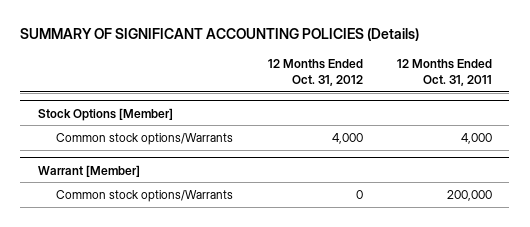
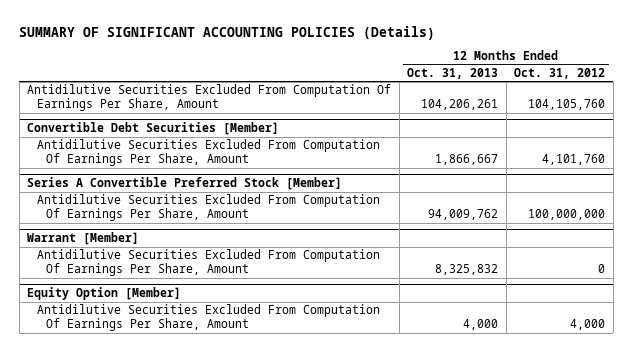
- | 12 Months Ended Oct. 31, 2012 | 12 Months Ended Oct. 31, 2011
+ | 12 Months Ended Oct. 31, 2013 | 12 Months Ended Oct. 31, 2012
- Stock Options [Member]
- Common stock options/Warrants | 4,000 | 4,000
+ Antidilutive Securities Excluded From Computation Of Earnings Per Share, Amount | 104,206,261 | 104,105,760
+ Convertible Debt Securities [Member]
+ Antidilutive Securities Excluded From Computation Of Earnings Per Share, Amount | 1,866,667 | 4,101,760
+ Series A Convertible Preferred Stock [Member]
+ Antidilutive Securities Excluded From Computation Of Earnings Per Share, Amount | 94,009,762 | 100,000,000
@ Warrant [Member]
- Common stock options/Warrants | 0 | 200,000
+ Antidilutive Securities Excluded From Computation Of Earnings Per Share, Amount | 8,325,832 | 0
+ Equity Option [Member]
+ Antidilutive Securities Excluded From Computation Of Earnings Per Share, Amount | 4,000 | 4,000

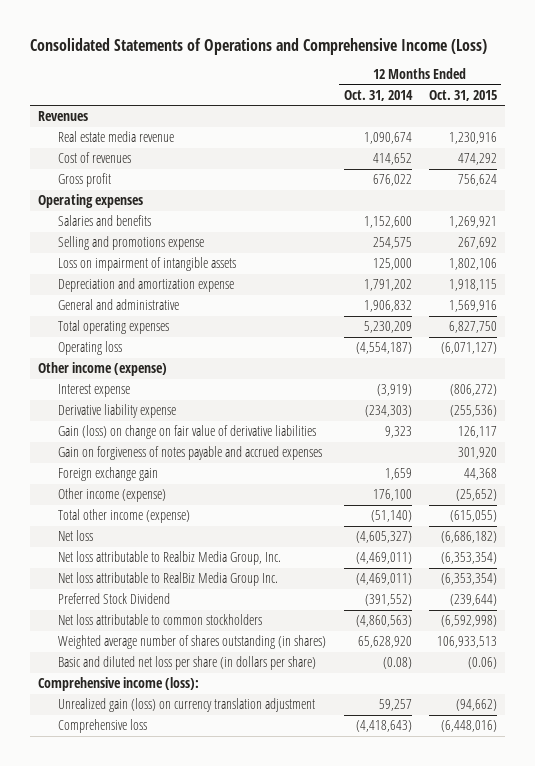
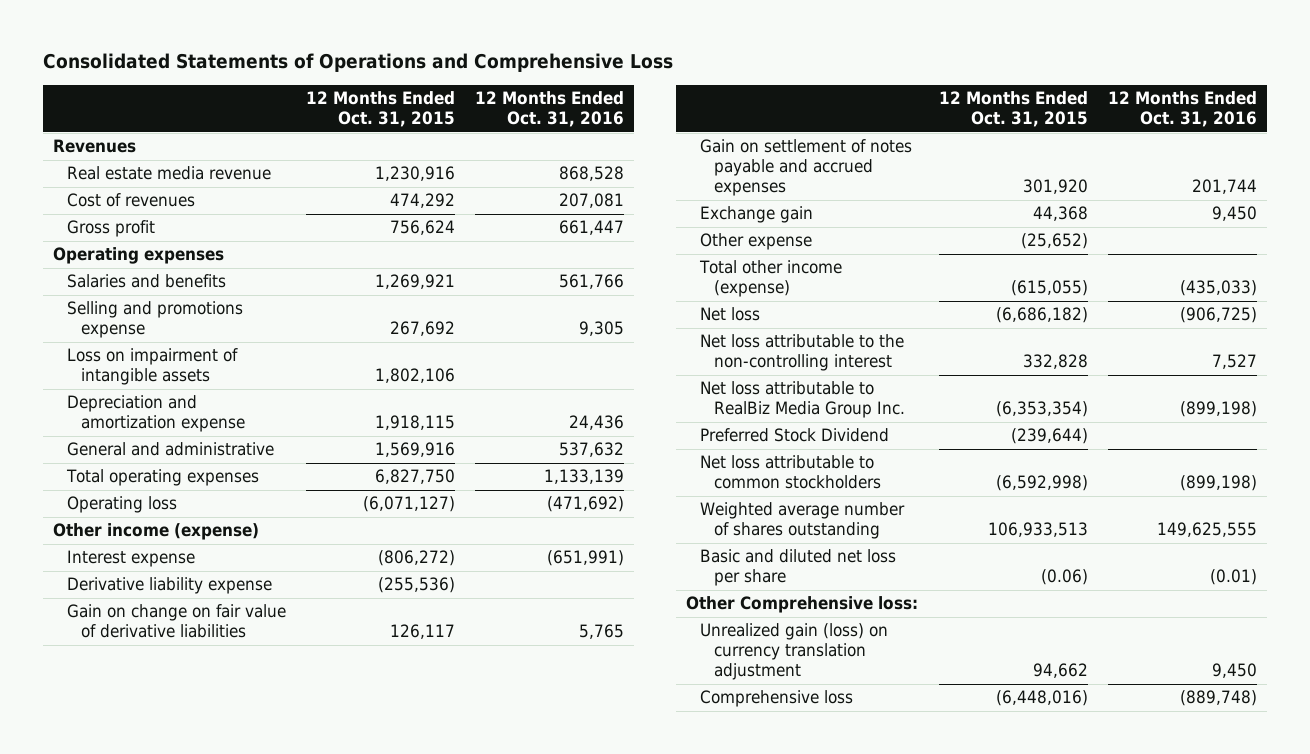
- Consolidated Statements of Operations and Comprehensive Income (Loss)
+ Consolidated Statements of Operations and Comprehensive Loss
- | 12 Months Ended Oct. 31, 2014 | 12 Months Ended Oct. 31, 2015
+ | 12 Months Ended Oct. 31, 2015 | 12 Months Ended Oct. 31, 2016
- Gain (loss) on change on fair value of derivative liabilities | 9,323 | 126,117
- Gain on forgiveness of notes payable and accrued expenses | | 301,920
- Foreign exchange gain | 1,659 | 44,368
- Other income (expense) | 176,100 | (25,652)
+ Gain on change on fair value of derivative liabilities | 126,117 | 5,765
+ Gain on settlement of notes payable and accrued expenses | 301,920 | 201,744
+ Exchange gain | 44,368 | 9,450
+ Other expense | (25,652) |
- Net loss attributable to Realbiz Media Group, Inc. | (4,469,011) | (6,353,354)
+ Net loss attributable to the non-controlling interest | 332,828 | 7,527
- Weighted average number of shares outstanding (in shares) | 65,628,920 | 106,933,513
- Basic and diluted net loss per share (in dollars per share) | (0.08) | (0.06)
- Comprehensive income (loss):
- Unrealized gain (loss) on currency translation adjustment | 59,257 | (94,662)
+ Weighted average number of shares outstanding | 106,933,513 | 149,625,555
+ Basic and diluted net loss per share | (0.06) | (0.01)
+ Other Comprehensive loss:
+ Unrealized gain (loss) on currency translation adjustment | 94,662 | 9,450

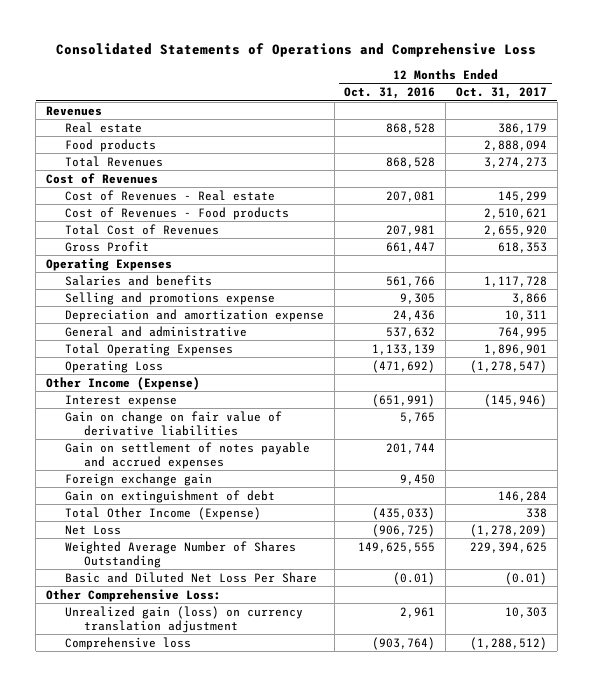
- | 12 Months Ended Oct. 31, 2015 | 12 Months Ended Oct. 31, 2016
+ | 12 Months Ended Oct. 31, 2016 | 12 Months Ended Oct. 31, 2017
- Real estate media revenue | 1,230,916 | 868,528
- Cost of revenues | 474,292 | 207,081
- Gross profit | 756,624 | 661,447
- Operating expenses
+ Real estate | 868,528 | 386,179
+ Food products | | 2,888,094
+ Total Revenues | 868,528 | 3,274,273
+ Cost of Revenues
+ Cost of Revenues - Real estate | 207,081 | 145,299
+ Cost of Revenues - Food products | | 2,510,621
+ Total Cost of Revenues | 207,981 | 2,655,920
+ Gross Profit | 661,447 | 618,353
+ Operating Expenses
- Loss on impairment of intangible assets | 1,802,106 |
- Total operating expenses | 6,827,750 | 1,133,139
- Operating loss | (6,071,127) | (471,692)
- Other income (expense)
+ Total Operating Expenses | 1,133,139 | 1,896,901
+ Operating Loss | (471,692) | (1,278,547)
+ Other Income (Expense)
- Derivative liability expense | (255,536) |
- Exchange gain | 44,368 | 9,450
- Other expense | (25,652) |
- Total other income (expense) | (615,055) | (435,033)
- Net loss | (6,686,182) | (906,725)
- Net loss attributable to the non-controlling interest | 332,828 | 7,527
- Net loss attributable to RealBiz Media Group Inc. | (6,353,354) | (899,198)
- Preferred Stock Dividend | (239,644) |
- Net loss attributable to common stockholders | (6,592,998) | (899,198)
- Weighted average number of shares outstanding | 106,933,513 | 149,625,555
- Basic and diluted net loss per share | (0.06) | (0.01)
- Other Comprehensive loss:
- Unrealized gain (loss) on currency translation adjustment | 94,662 | 9,450
- Comprehensive loss | (6,448,016) | (889,748)
+ Foreign exchange gain | 9,450 |
+ Gain on extinguishment of debt | | 146,284
+ Total Other Income (Expense) | (435,033) | 338
+ Net Loss | (906,725) | (1,278,209)
+ Weighted Average Number of Shares Outstanding | 149,625,555 | 229,394,625
+ Basic and Diluted Net Loss Per Share | (0.01) | (0.01)
+ Other Comprehensive Loss:
+ Unrealized gain (loss) on currency translation adjustment | 2,961 | 10,303
+ Comprehensive loss | (903,764) | (1,288,512)

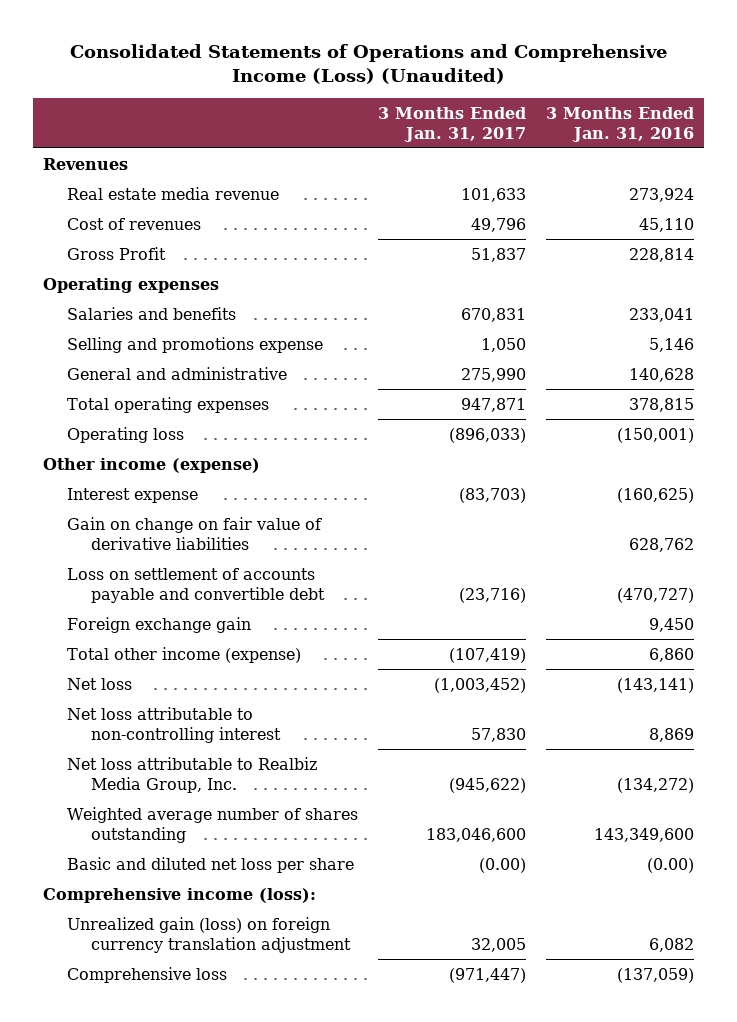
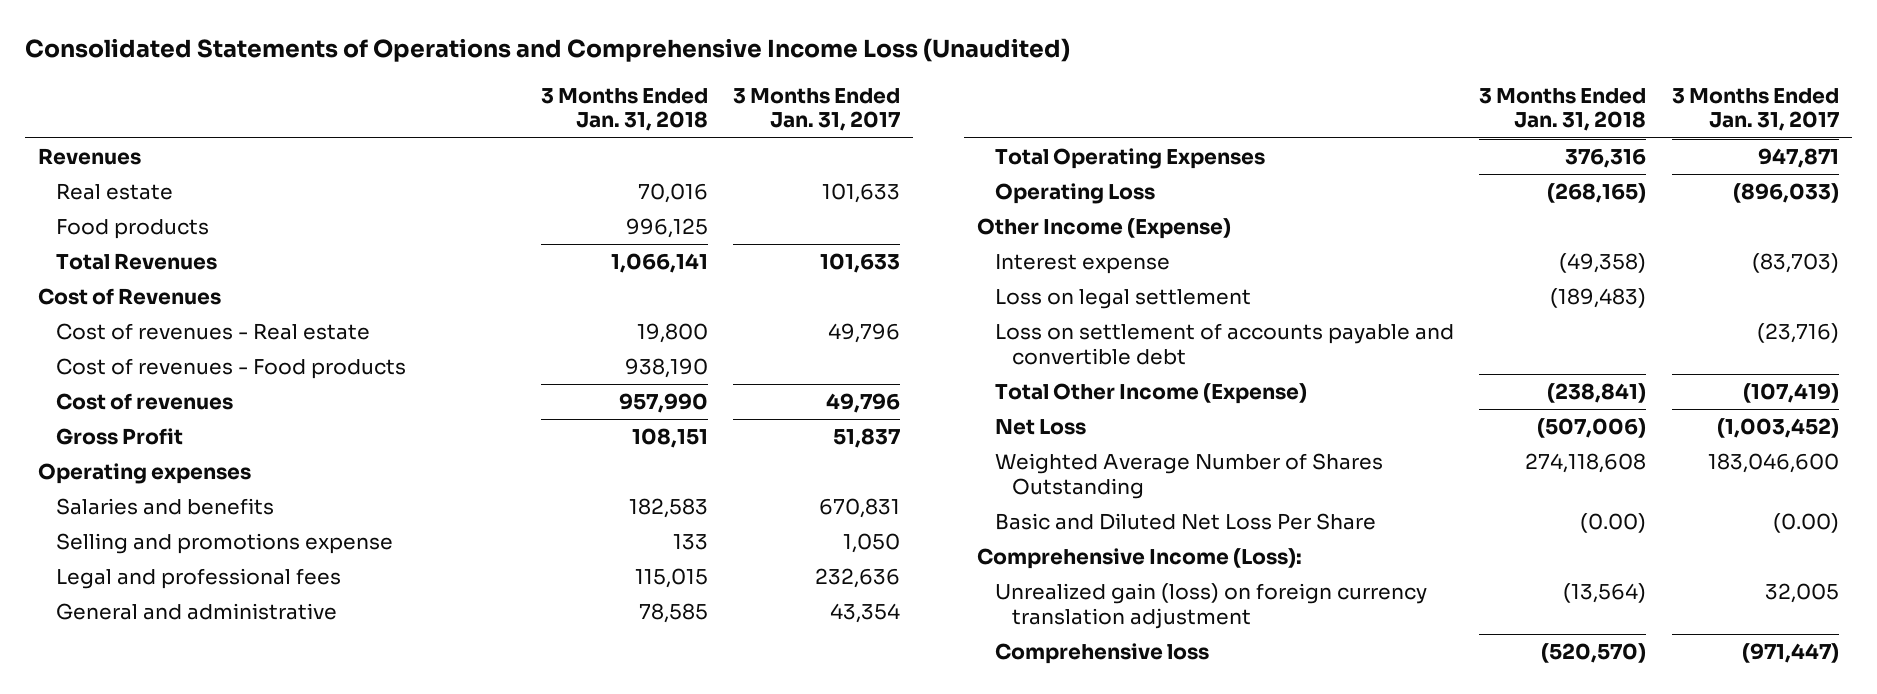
- Consolidated Statements of Operations and Comprehensive Income (Loss) (Unaudited)
+ Consolidated Statements of Operations and Comprehensive Income Loss (Unaudited)
- | 3 Months Ended Jan. 31, 2017 | 3 Months Ended Jan. 31, 2016
+ | 3 Months Ended Jan. 31, 2018 | 3 Months Ended Jan. 31, 2017
- Real estate media revenue | 101,633 | 273,924
+ Real estate | 70,016 | 101,633
+ Food products | 996,125 |
+ Total Revenues | 1,066,141 | 101,633
+ Cost of Revenues
+ Cost of revenues - Real estate | 19,800 | 49,796
+ Cost of revenues - Food products | 938,190 |
- General and administrative | 275,990 | 140,628
- Total operating expenses | 947,871 | 378,815
- Operating loss | (896,033) | (150,001)
- Other income (expense)
+ Legal and professional fees | 115,015 | 232,636
+ General and administrative | 78,585 | 43,354
+ Total Operating Expenses | 376,316 | 947,871
+ Operating Loss | (268,165) | (896,033)
+ Other Income (Expense)
- Gain on change on fair value of derivative liabilities | | 628,762
+ Loss on legal settlement | (189,483) |
- Foreign exchange gain | | 9,450
- Total other income (expense) | (107,419) | 6,860
- Net loss | (1,003,452) | (143,141)
- Net loss attributable to non-controlling interest | 57,830 | 8,869
- Net loss attributable to Realbiz Media Group, Inc. | (945,622) | (134,272)
- Weighted average number of shares outstanding | 183,046,600 | 143,349,600
- Basic and diluted net loss per share | (0.00) | (0.00)
- Comprehensive income (loss):
+ Total Other Income (Expense) | (238,841) | (107,419)
+ Net Loss | (507,006) | (1,003,452)
+ Weighted Average Number of Shares Outstanding | 274,118,608 | 183,046,600
+ Basic and Diluted Net Loss Per Share | (0.00) | (0.00)
+ Comprehensive Income (Loss):

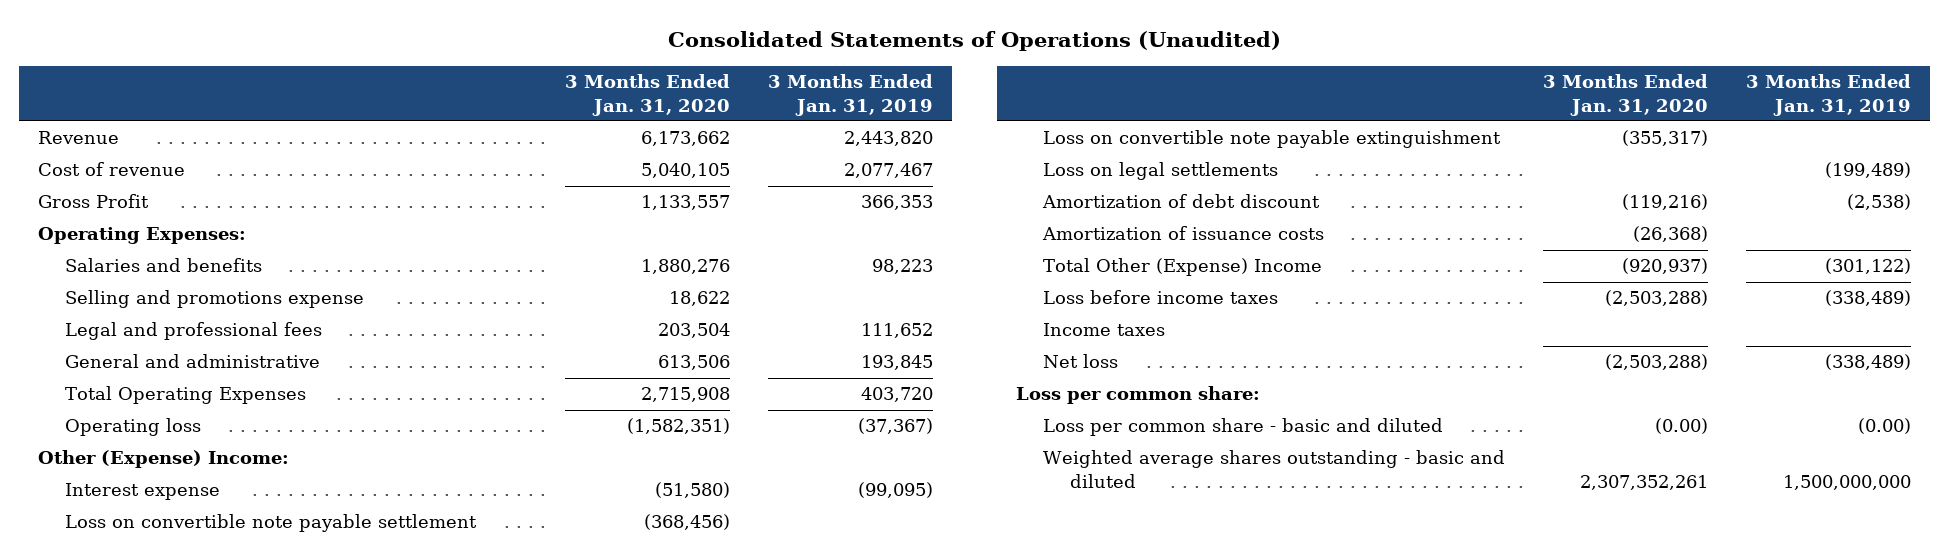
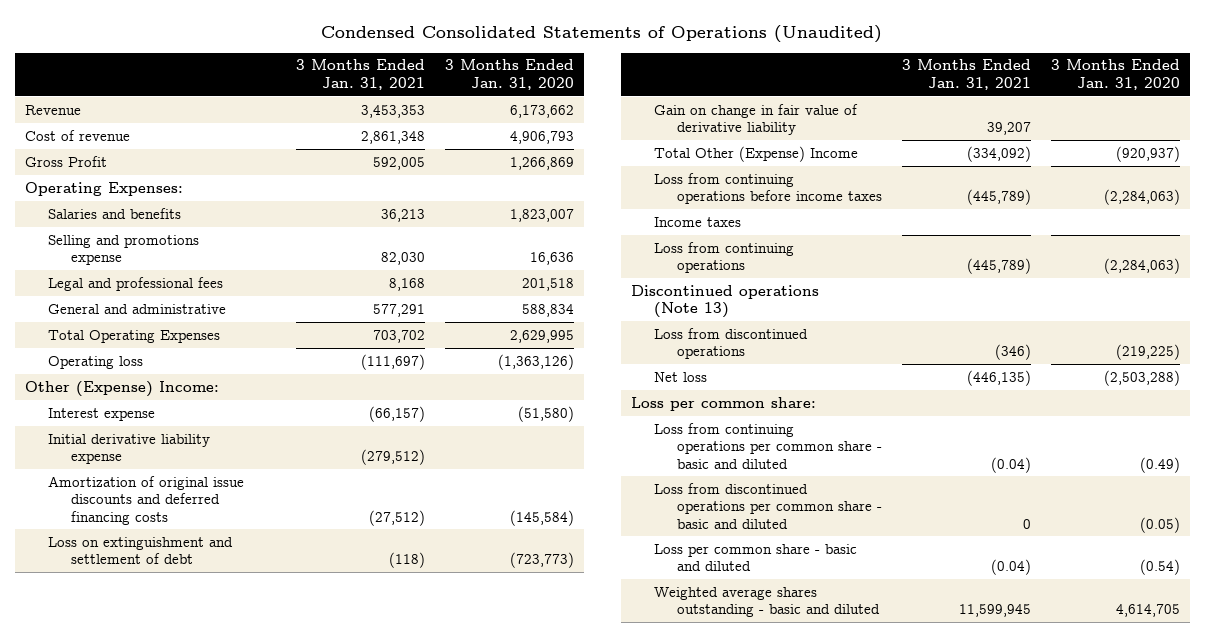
- Consolidated Statements of Operations (Unaudited)
+ Condensed Consolidated Statements of Operations (Unaudited)
- | 3 Months Ended Jan. 31, 2020 | 3 Months Ended Jan. 31, 2019
+ | 3 Months Ended Jan. 31, 2021 | 3 Months Ended Jan. 31, 2020
- Cost of revenue | 5,040,105 | 2,077,467
- Gross Profit | 1,133,557 | 366,353
+ Cost of revenue | 2,861,348 | 4,906,793
+ Gross Profit | 592,005 | 1,266,869
- Salaries and benefits | 1,880,276 | 98,223
- Selling and promotions expense | 18,622 |
- Legal and professional fees | 203,504 | 111,652
- General and administrative | 613,506 | 193,845
- Total Operating Expenses | 2,715,908 | 403,720
- Operating loss | (1,582,351) | (37,367)
+ Salaries and benefits | 36,213 | 1,823,007
+ Selling and promotions expense | 82,030 | 16,636
+ Legal and professional fees | 8,168 | 201,518
+ General and administrative | 577,291 | 588,834
+ Total Operating Expenses | 703,702 | 2,629,995
+ Operating loss | (111,697) | (1,363,126)
- Loss on convertible note payable settlement | (368,456) |
- Loss on convertible note payable extinguishment | (355,317) |
- Loss on legal settlements | | (199,489)
- Amortization of debt discount | (119,216) | (2,538)
- Amortization of issuance costs | (26,368) |
+ Initial derivative liability expense | (279,512) |
+ Amortization of original issue discounts and deferred financing costs | (27,512) | (145,584)
+ Loss on extinguishment and settlement of debt | (118) | (723,773)
+ Gain on change in fair value of derivative liability | 39,207 |
- Loss before income taxes | (2,503,288) | (338,489)
+ Loss from continuing operations before income taxes | (445,789) | (2,284,063)
+ Loss from continuing operations | (445,789) | (2,284,063)
+ Discontinued operations (Note 13)
+ Loss from discontinued operations | (346) | (219,225)
- Loss per common share - basic and diluted | (0.00) | (0.00)
- Weighted average shares outstanding - basic and diluted | 2,307,352,261 | 1,500,000,000
+ Loss from continuing operations per common share - basic and diluted | (0.04) | (0.49)
+ Loss from discontinued operations per common share - basic and diluted | 0 | (0.05)
+ Loss per common share - basic and diluted | (0.04) | (0.54)
+ Weighted average shares outstanding - basic and diluted | 11,599,945 | 4,614,705

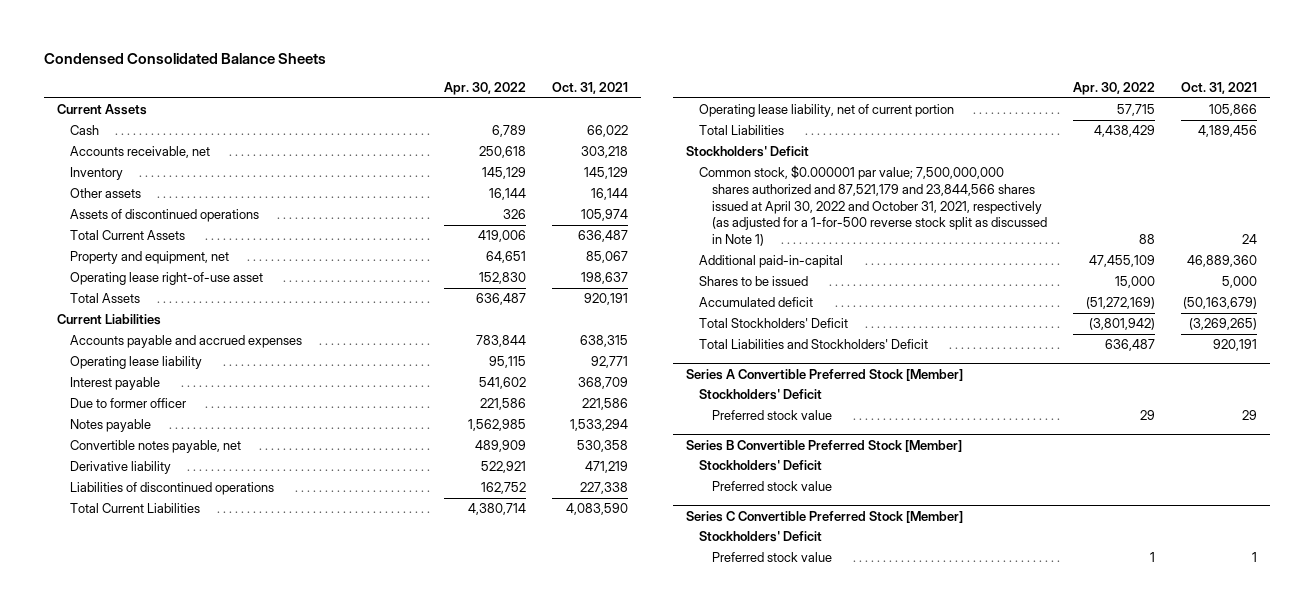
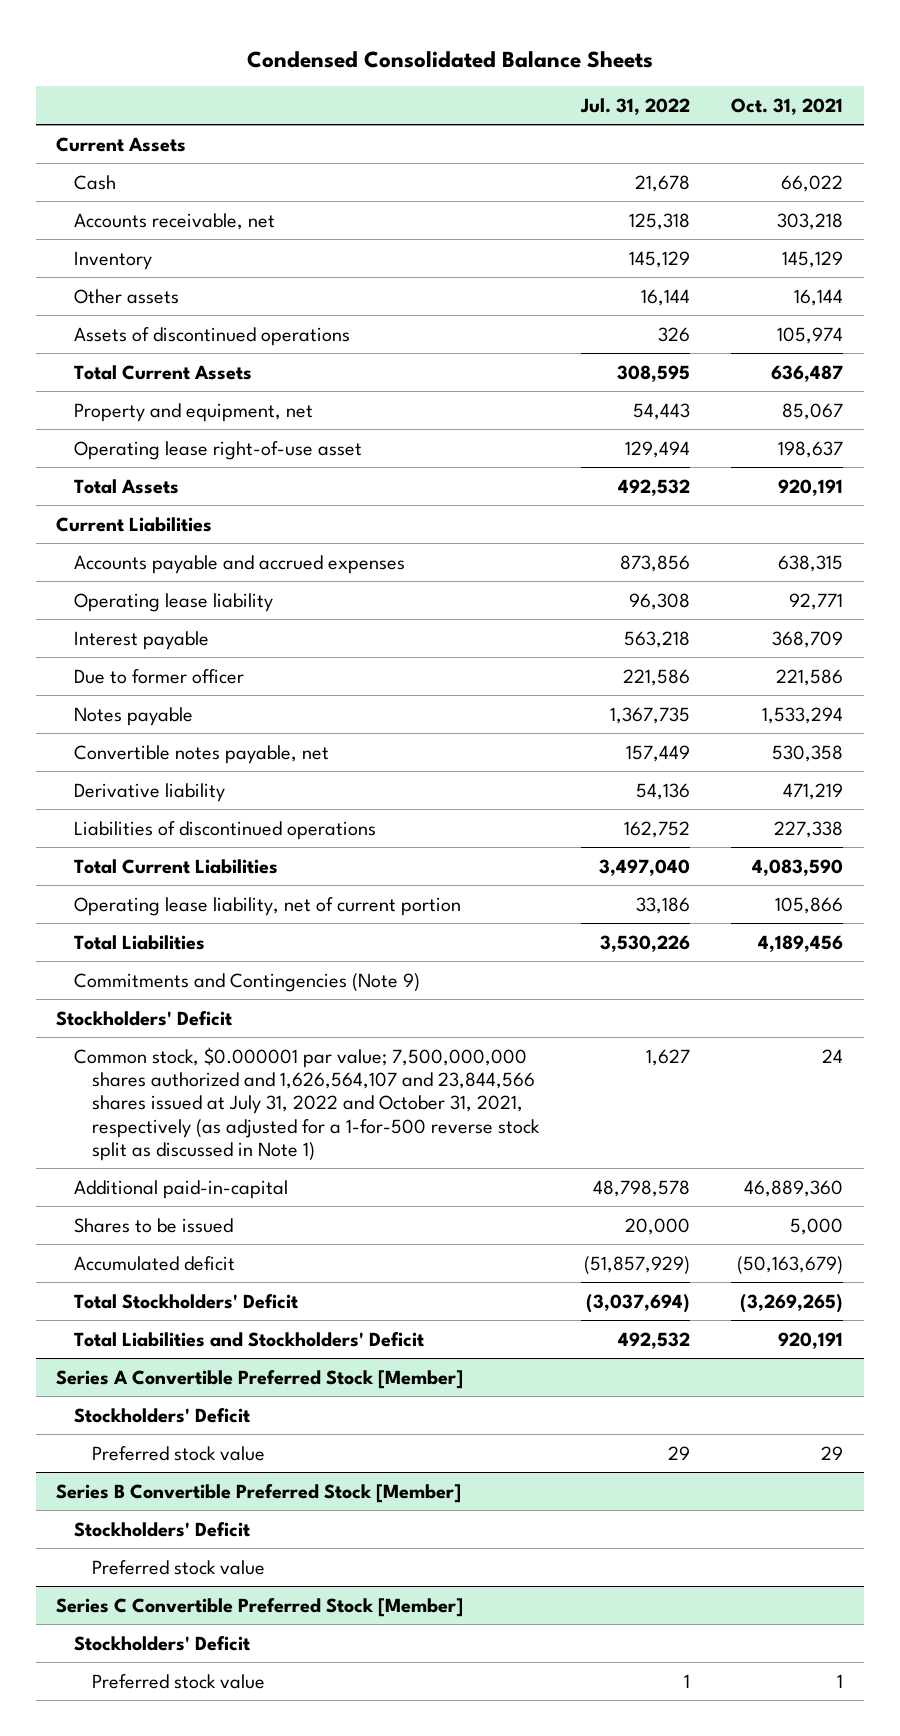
- | Apr. 30, 2022 | Oct. 31, 2021
+ | Jul. 31, 2022 | Oct. 31, 2021
+ Commitments and Contingencies (Note 9)
- Common stock, $0.000001 par value; 7,500,000,000 shares authorized and 87,521,179 and 23,844,566 shares issued at April 30, 2022 and October 31, 2021, respectively (as adjusted for a 1-for-500 reverse stock split as discussed in Note 1) | 88 | 24
+ Common stock, $0.000001 par value; 7,500,000,000 shares authorized and 1,626,564,107 and 23,844,566 shares issued at July 31, 2022 and October 31, 2021, respectively (as adjusted for a 1-for-500 reverse stock split as discussed in Note 1) | 1,627 | 24

